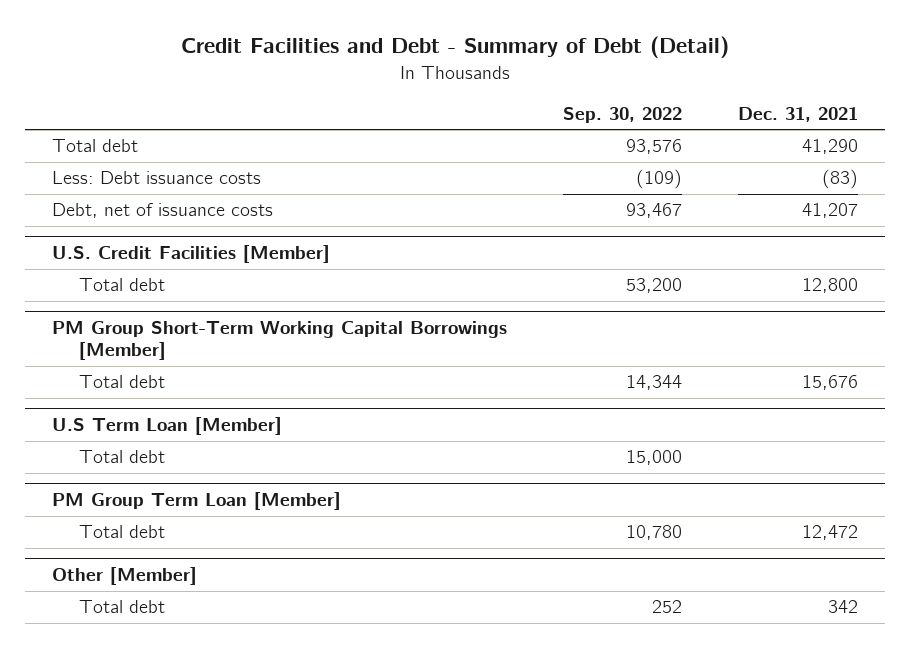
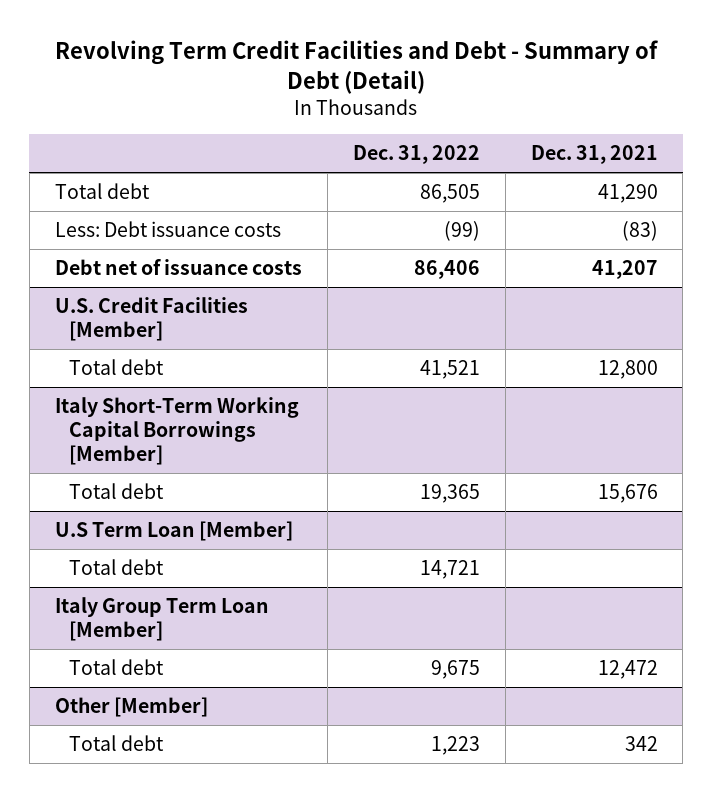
- Credit Facilities and Debt - Summary of Debt (Detail)
+ Revolving Term Credit Facilities and Debt - Summary of Debt (Detail)
- | Sep. 30, 2022 | Dec. 31, 2021
+ | Dec. 31, 2022 | Dec. 31, 2021
- Debt, net of issuance costs | 93,467 | 41,207
+ Debt net of issuance costs | 86,406 | 41,207
- PM Group Short-Term Working Capital Borrowings [Member]
+ Italy Short-Term Working Capital Borrowings [Member]
- PM Group Term Loan [Member]
+ Italy Group Term Loan [Member]

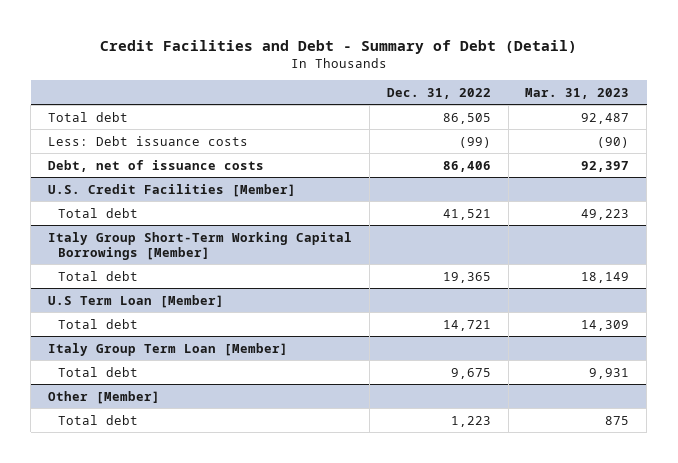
- Revolving Term Credit Facilities and Debt - Summary of Debt (Detail)
+ Credit Facilities and Debt - Summary of Debt (Detail)
- | Dec. 31, 2022 | Dec. 31, 2021
+ | Dec. 31, 2022 | Mar. 31, 2023
- Debt net of issuance costs | 86,406 | 41,207
+ Debt, net of issuance costs | 86,406 | 92,397
- Italy Short-Term Working Capital Borrowings [Member]
+ Italy Group Short-Term Working Capital Borrowings [Member]

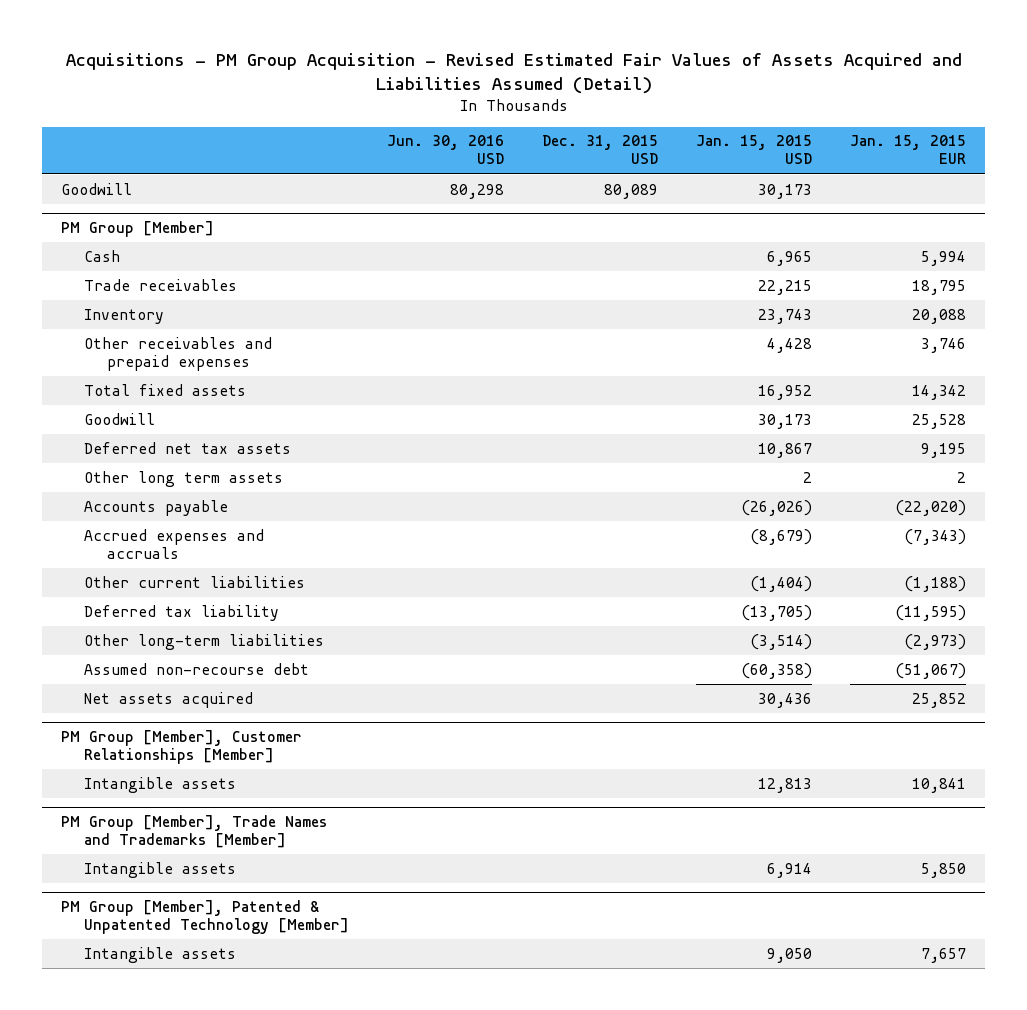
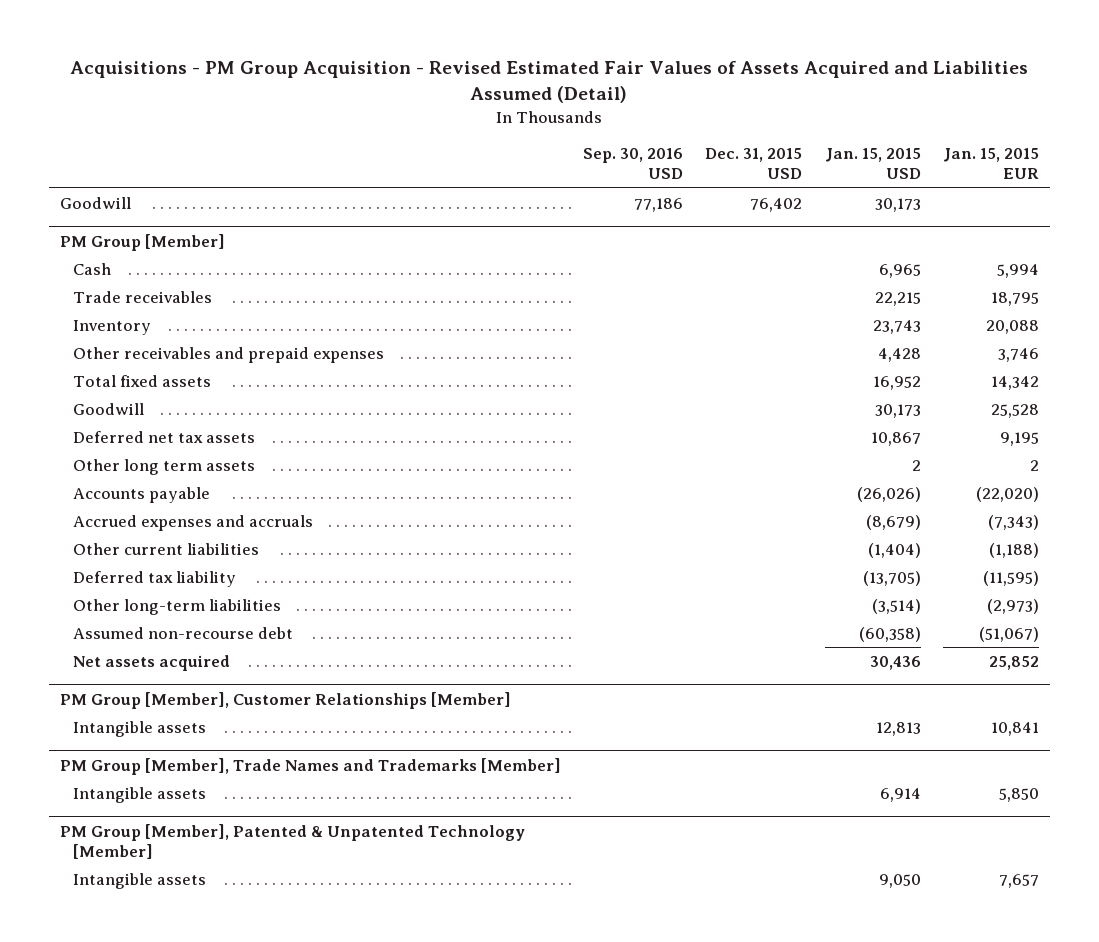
- | Jun. 30, 2016 USD | Dec. 31, 2015 USD | Jan. 15, 2015 USD | Jan. 15, 2015 EUR
+ | Sep. 30, 2016 USD | Dec. 31, 2015 USD | Jan. 15, 2015 USD | Jan. 15, 2015 EUR
- Goodwill | 80,298 | 80,089 | 30,173 |
+ Goodwill | 77,186 | 76,402 | 30,173 |

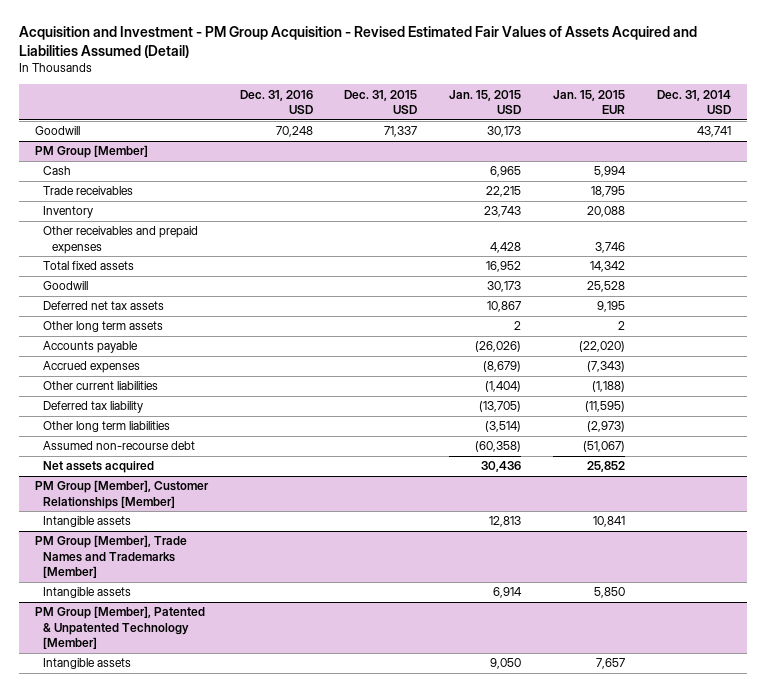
- Acquisitions - PM Group Acquisition - Revised Estimated Fair Values of Assets Acquired and Liabilities Assumed (Detail)
+ Acquisition and Investment - PM Group Acquisition - Revised Estimated Fair Values of Assets Acquired and Liabilities Assumed (Detail)
- | Sep. 30, 2016 USD | Dec. 31, 2015 USD | Jan. 15, 2015 USD | Jan. 15, 2015 EUR
+ | Dec. 31, 2016 USD | Dec. 31, 2015 USD | Jan. 15, 2015 USD | Jan. 15, 2015 EUR | Dec. 31, 2014 USD
- Goodwill | 77,186 | 76,402 | 30,173 |
+ Goodwill | 70,248 | 71,337 | 30,173 | | 43,741
@ PM Group [Member]
- Accrued expenses and accruals | | | (8,679) | (7,343)
+ Accrued expenses | | | (8,679) | (7,343) |
- Other long-term liabilities | | | (3,514) | (2,973)
+ Other long term liabilities | | | (3,514) | (2,973) |

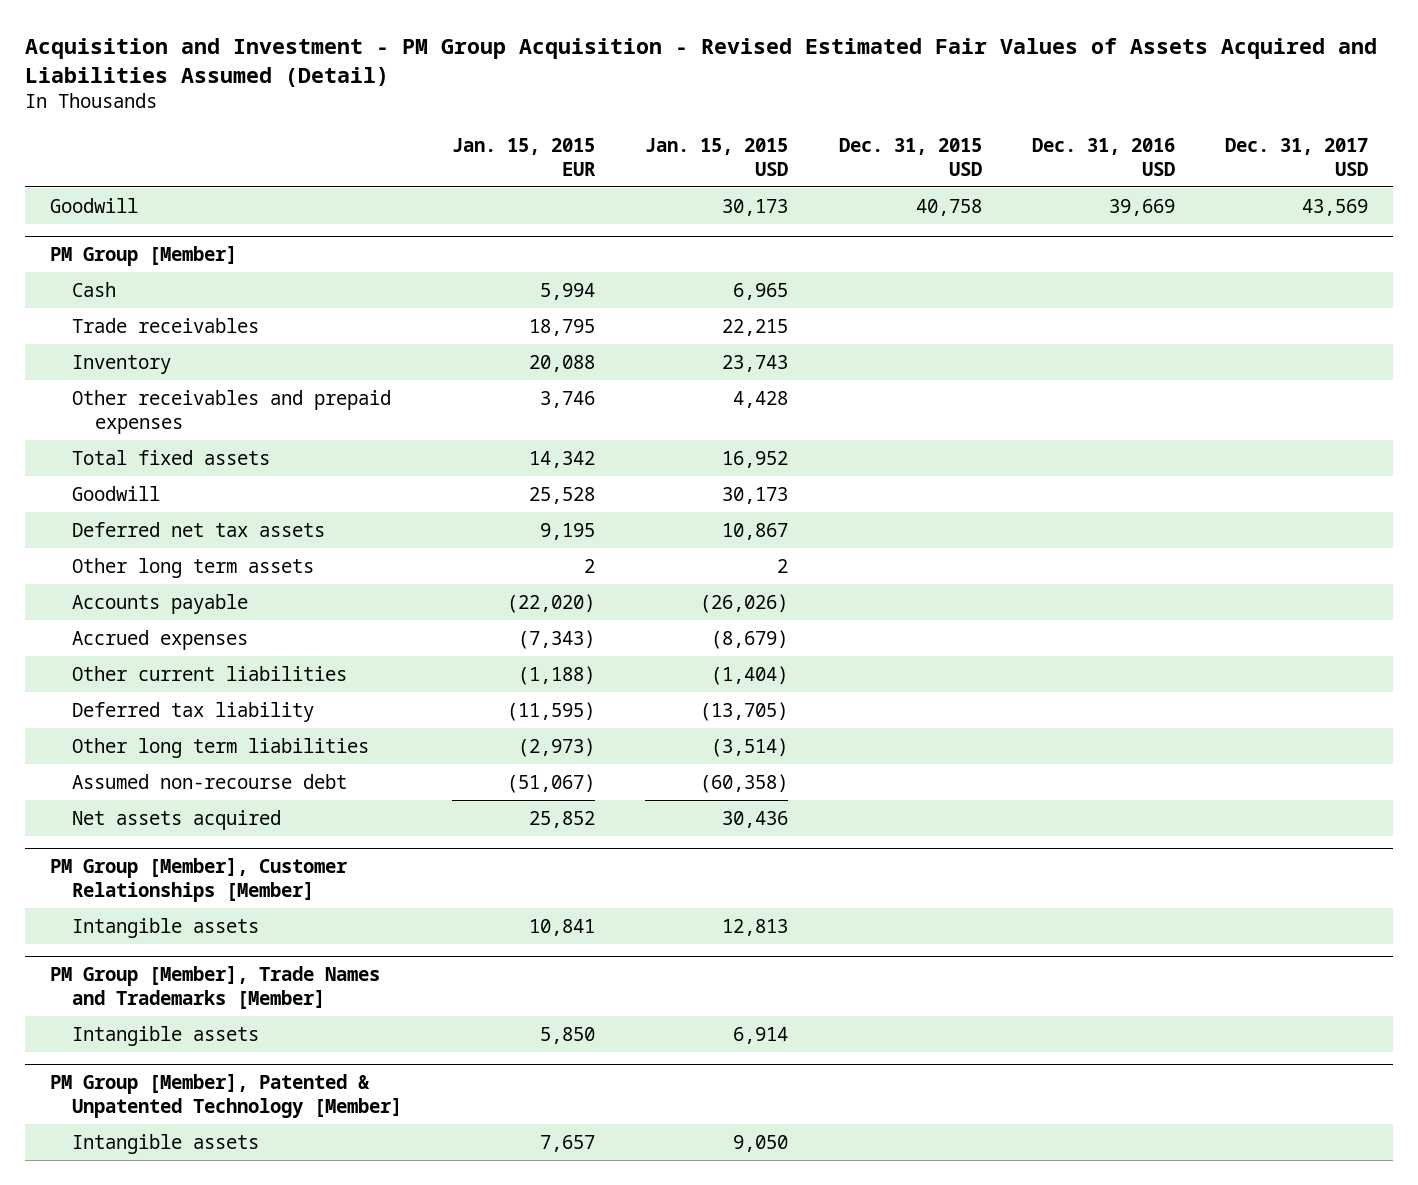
- | Dec. 31, 2016 USD | Dec. 31, 2015 USD | Jan. 15, 2015 USD | Jan. 15, 2015 EUR | Dec. 31, 2014 USD
+ | Jan. 15, 2015 EUR | Jan. 15, 2015 USD | Dec. 31, 2015 USD | Dec. 31, 2016 USD | Dec. 31, 2017 USD
- Goodwill | 70,248 | 71,337 | 30,173 | | 43,741
+ Goodwill | | 30,173 | 40,758 | 39,669 | 43,569

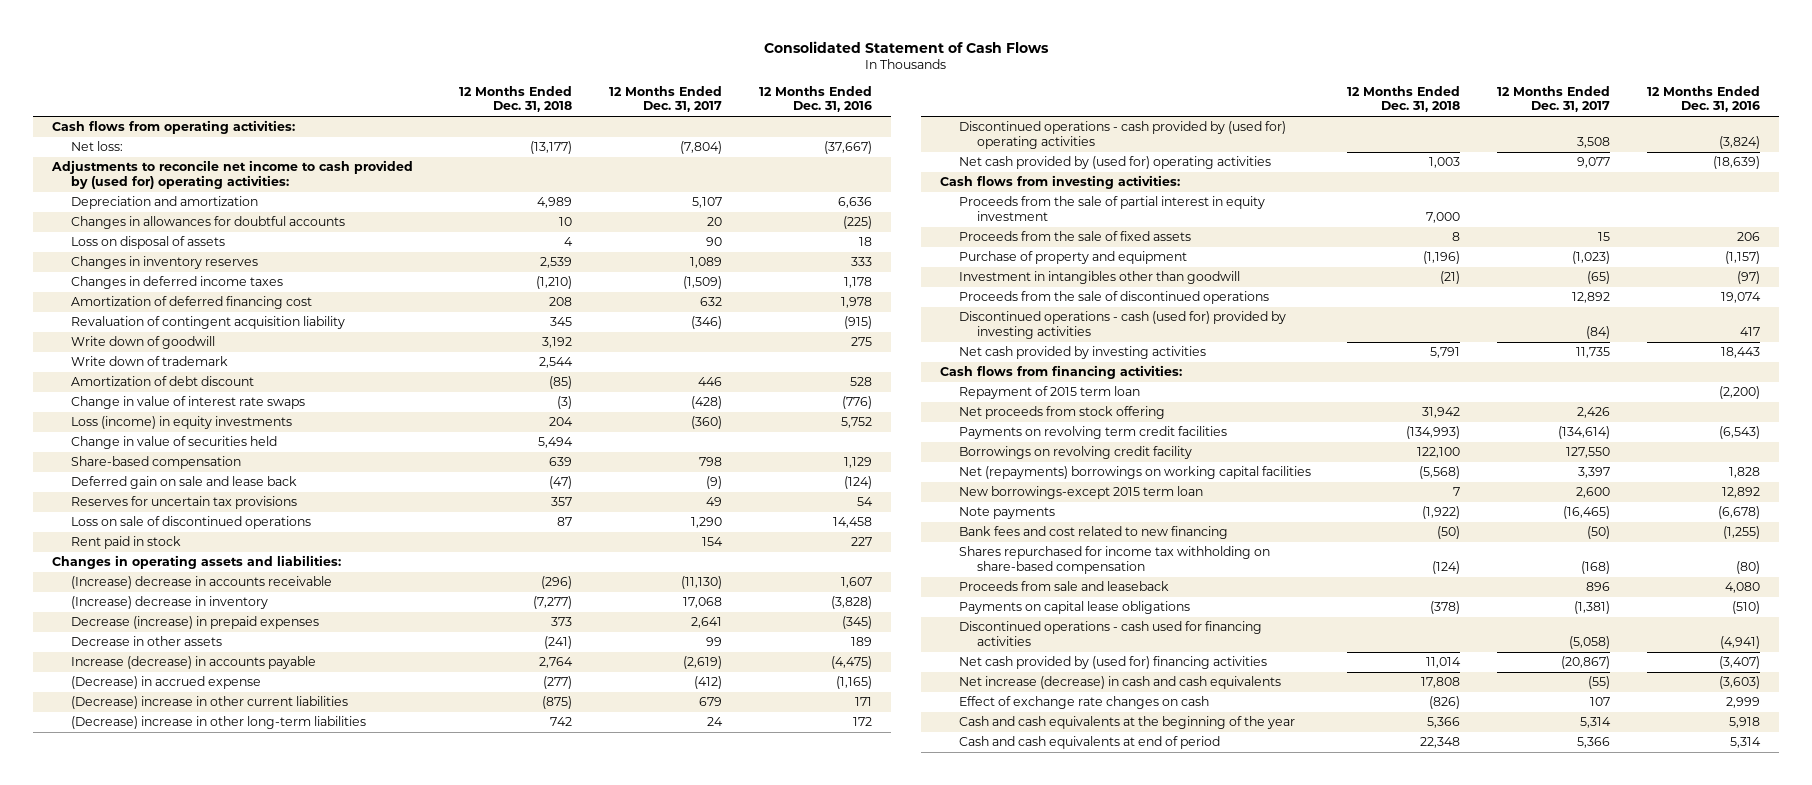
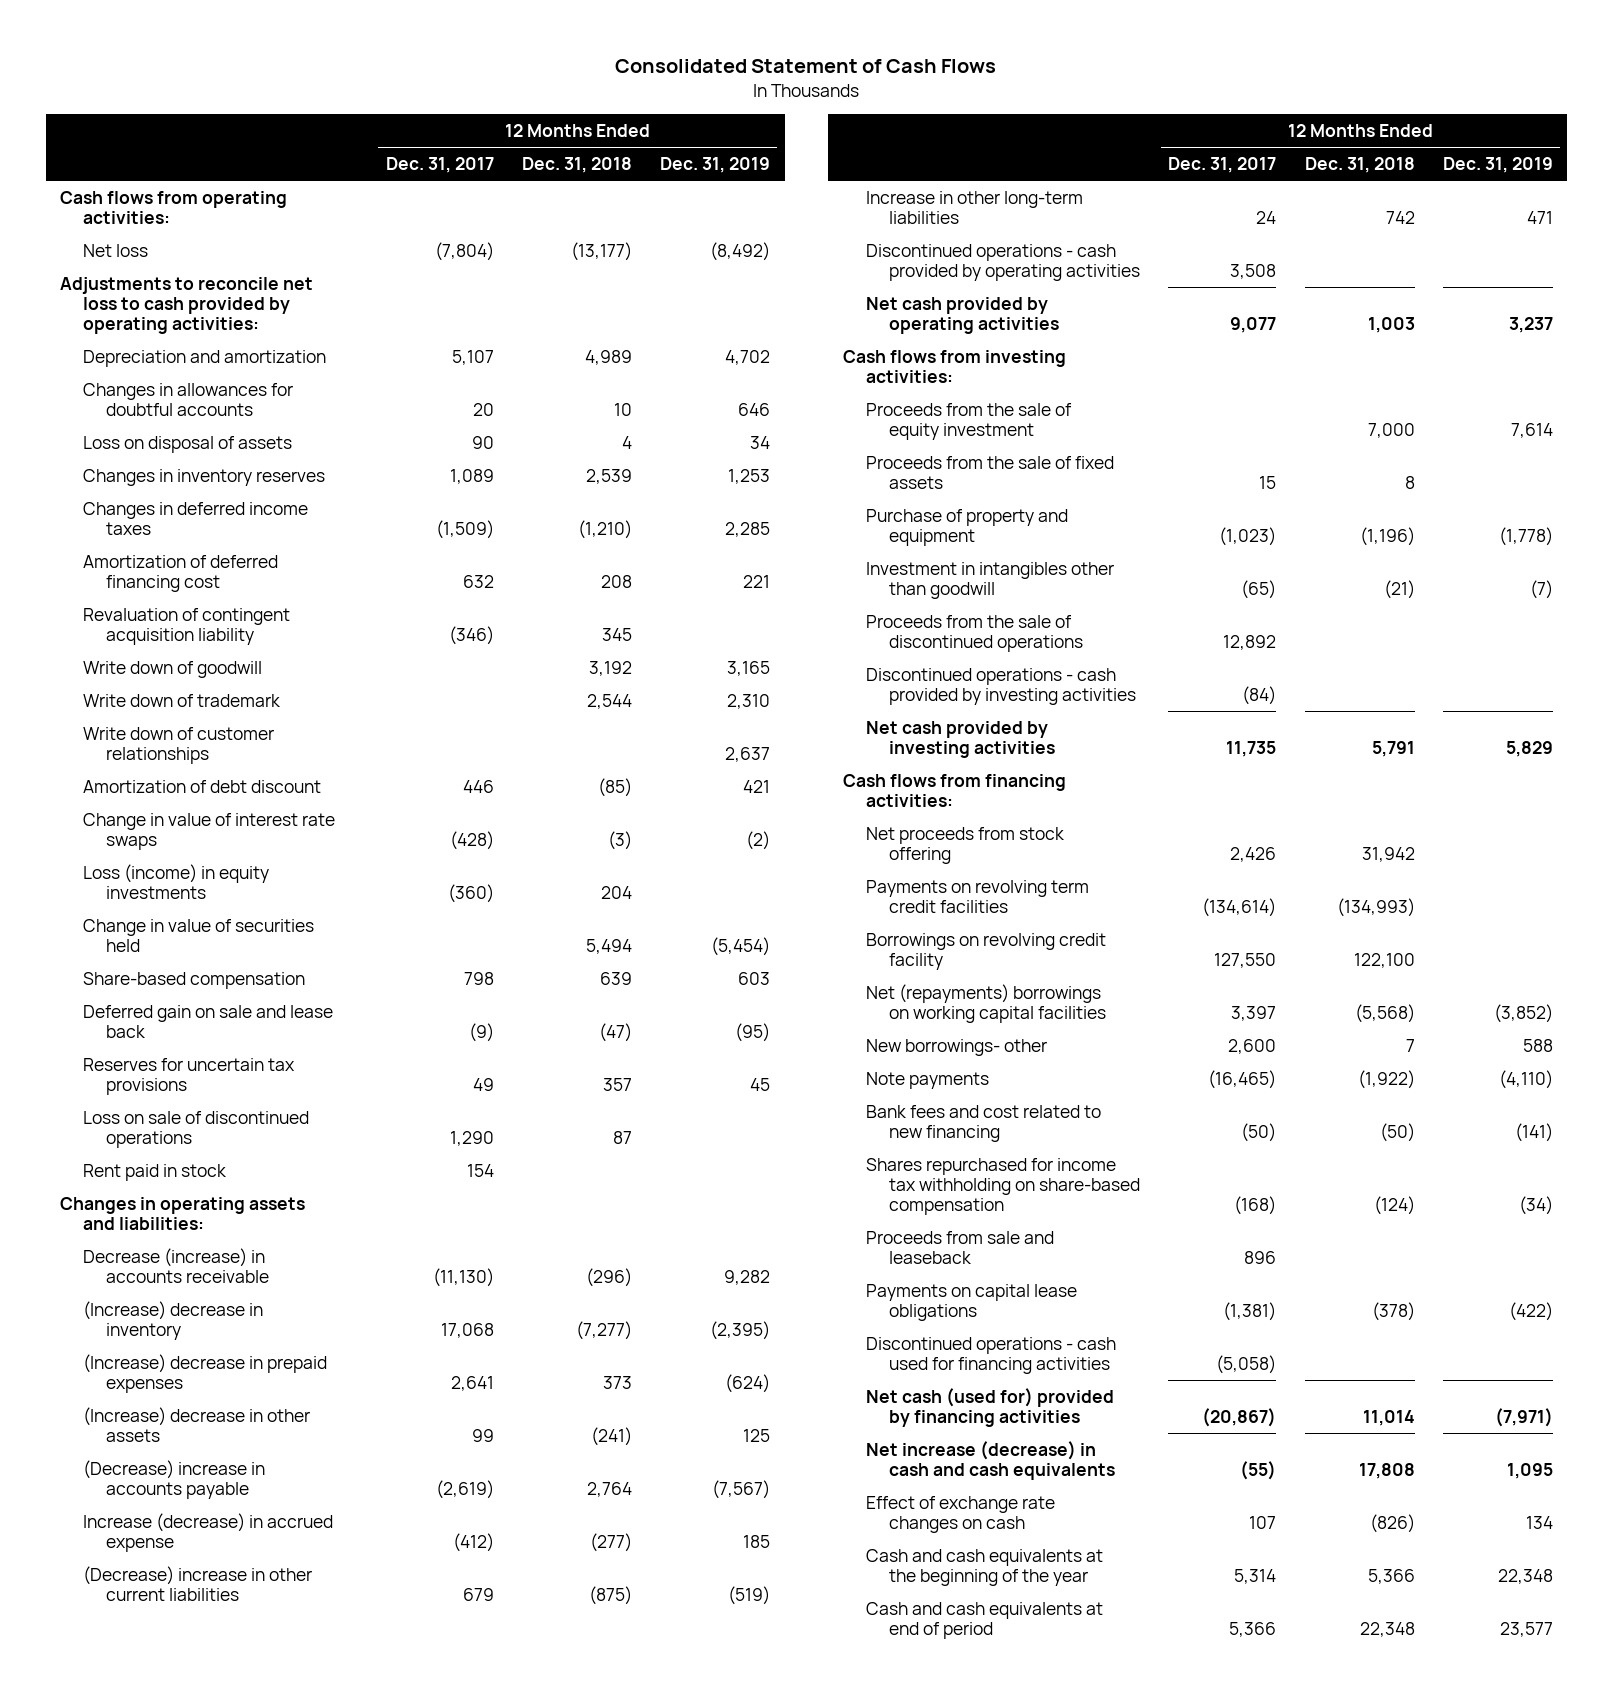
- | 12 Months Ended Dec. 31, 2018 | 12 Months Ended Dec. 31, 2017 | 12 Months Ended Dec. 31, 2016
+ | 12 Months Ended Dec. 31, 2017 | 12 Months Ended Dec. 31, 2018 | 12 Months Ended Dec. 31, 2019
- Net loss: | (13,177) | (7,804) | (37,667)
- Adjustments to reconcile net income to cash provided by (used for) operating activities:
+ Net loss | (7,804) | (13,177) | (8,492)
+ Adjustments to reconcile net loss to cash provided by operating activities:
+ Write down of customer relationships | | | 2,637
- (Increase) decrease in accounts receivable | (296) | (11,130) | 1,607
+ Decrease (increase) in accounts receivable | (11,130) | (296) | 9,282
- Decrease (increase) in prepaid expenses | 373 | 2,641 | (345)
- Decrease in other assets | (241) | 99 | 189
- Increase (decrease) in accounts payable | 2,764 | (2,619) | (4,475)
- (Decrease) in accrued expense | (277) | (412) | (1,165)
+ (Increase) decrease in prepaid expenses | 2,641 | 373 | (624)
+ (Increase) decrease in other assets | 99 | (241) | 125
+ (Decrease) increase in accounts payable | (2,619) | 2,764 | (7,567)
+ Increase (decrease) in accrued expense | (412) | (277) | 185
- (Decrease) increase in other long-term liabilities | 742 | 24 | 172
- Discontinued operations - cash provided by (used for) operating activities | | 3,508 | (3,824)
- Net cash provided by (used for) operating activities | 1,003 | 9,077 | (18,639)
+ Increase in other long-term liabilities | 24 | 742 | 471
+ Discontinued operations - cash provided by operating activities | 3,508 | |
+ Net cash provided by operating activities | 9,077 | 1,003 | 3,237
- Proceeds from the sale of partial interest in equity investment | 7,000 | |
+ Proceeds from the sale of equity investment | | 7,000 | 7,614
- Discontinued operations - cash (used for) provided by investing activities | | (84) | 417
+ Discontinued operations - cash provided by investing activities | (84) | |
- Repayment of 2015 term loan | | | (2,200)
- New borrowings-except 2015 term loan | 7 | 2,600 | 12,892
+ New borrowings- other | 2,600 | 7 | 588
- Net cash provided by (used for) financing activities | 11,014 | (20,867) | (3,407)
+ Net cash (used for) provided by financing activities | (20,867) | 11,014 | (7,971)

